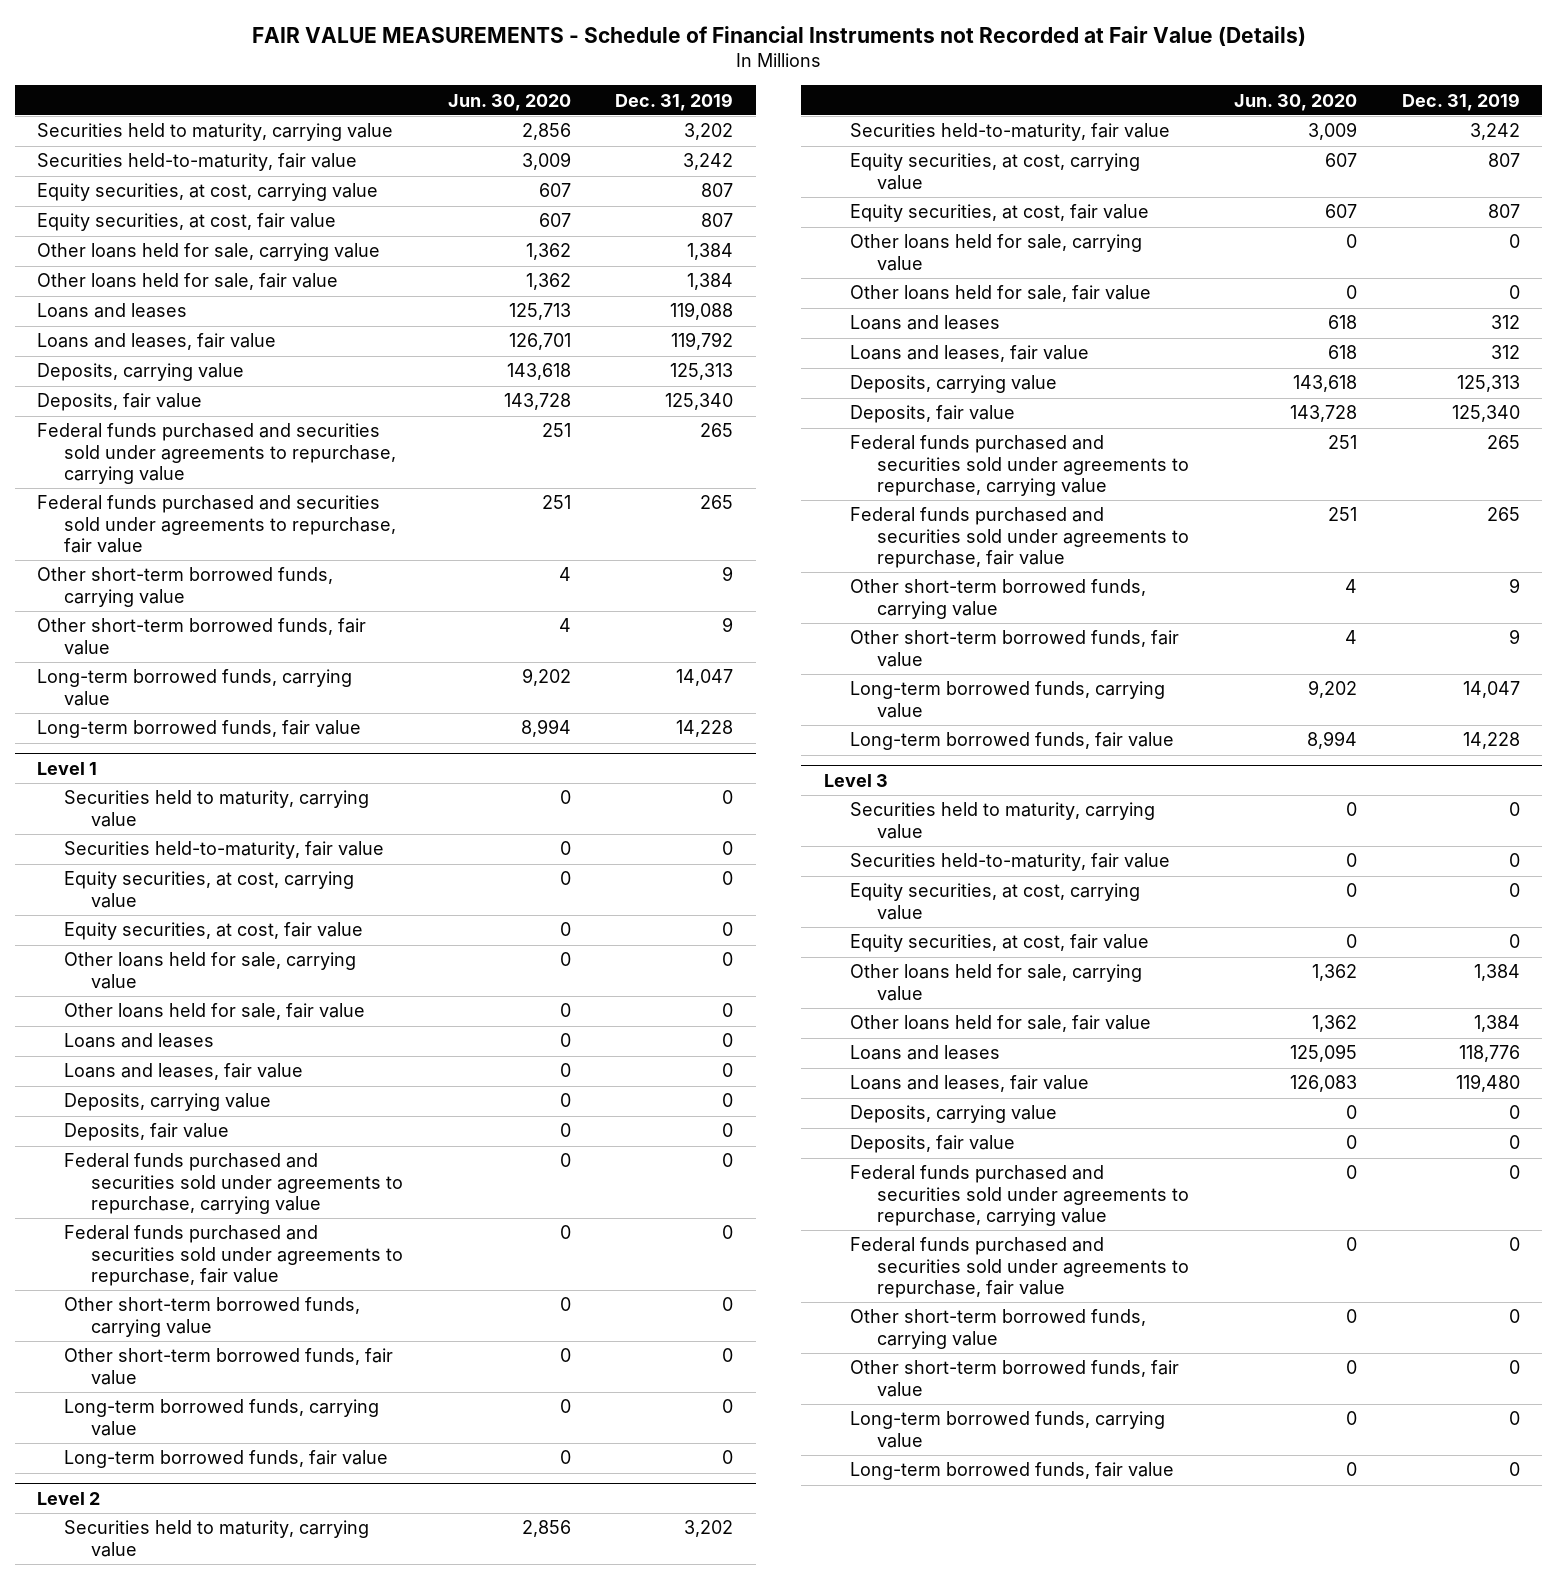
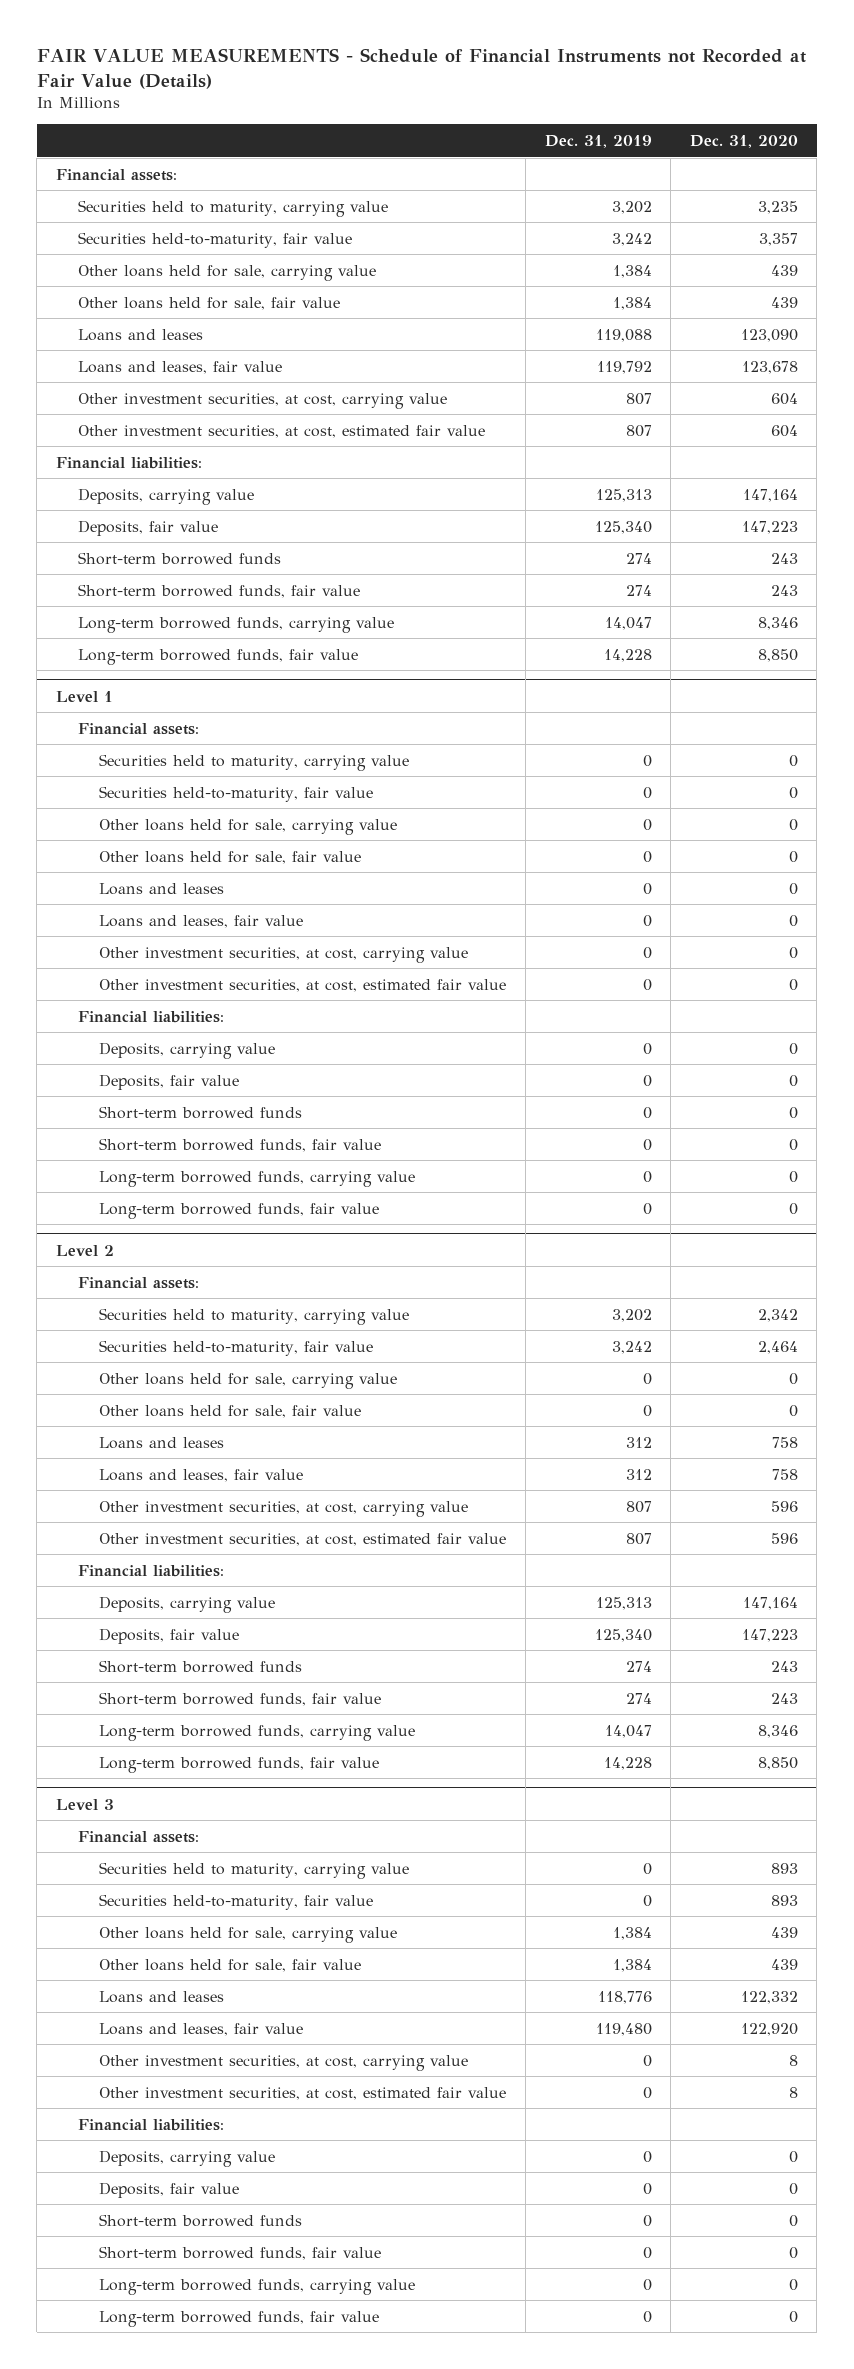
- | Jun. 30, 2020 | Dec. 31, 2019
+ | Dec. 31, 2019 | Dec. 31, 2020
+ Financial assets:
- Equity securities, at cost, carrying value | 607 | 807
- Equity securities, at cost, fair value | 607 | 807
+ Other investment securities, at cost, carrying value | 807 | 604
+ Other investment securities, at cost, estimated fair value | 807 | 604
+ Financial liabilities:
- Federal funds purchased and securities sold under agreements to repurchase, carrying value | 251 | 265
- Federal funds purchased and securities sold under agreements to repurchase, fair value | 251 | 265
- Other short-term borrowed funds, carrying value | 4 | 9
- Other short-term borrowed funds, fair value | 4 | 9
+ Short-term borrowed funds | 274 | 243
+ Short-term borrowed funds, fair value | 274 | 243
@ Level 1
+ Financial assets:
- Equity securities, at cost, carrying value | 0 | 0
- Equity securities, at cost, fair value | 0 | 0
+ Other investment securities, at cost, carrying value | 0 | 0
+ Other investment securities, at cost, estimated fair value | 0 | 0
+ Financial liabilities:
- Federal funds purchased and securities sold under agreements to repurchase, carrying value | 0 | 0
- Federal funds purchased and securities sold under agreements to repurchase, fair value | 0 | 0
- Other short-term borrowed funds, carrying value | 0 | 0
- Other short-term borrowed funds, fair value | 0 | 0
+ Short-term borrowed funds | 0 | 0
+ Short-term borrowed funds, fair value | 0 | 0
@ Level 2
+ Financial assets:
- Equity securities, at cost, carrying value | 607 | 807
- Equity securities, at cost, fair value | 607 | 807
+ Other investment securities, at cost, carrying value | 807 | 596
+ Other investment securities, at cost, estimated fair value | 807 | 596
+ Financial liabilities:
- Federal funds purchased and securities sold under agreements to repurchase, carrying value | 251 | 265
- Federal funds purchased and securities sold under agreements to repurchase, fair value | 251 | 265
- Other short-term borrowed funds, carrying value | 4 | 9
- Other short-term borrowed funds, fair value | 4 | 9
+ Short-term borrowed funds | 274 | 243
+ Short-term borrowed funds, fair value | 274 | 243
@ Level 3
+ Financial assets:
- Equity securities, at cost, carrying value | 0 | 0
- Equity securities, at cost, fair value | 0 | 0
+ Other investment securities, at cost, carrying value | 0 | 8
+ Other investment securities, at cost, estimated fair value | 0 | 8
+ Financial liabilities:
- Federal funds purchased and securities sold under agreements to repurchase, carrying value | 0 | 0
- Federal funds purchased and securities sold under agreements to repurchase, fair value | 0 | 0
- Other short-term borrowed funds, carrying value | 0 | 0
- Other short-term borrowed funds, fair value | 0 | 0
+ Short-term borrowed funds | 0 | 0
+ Short-term borrowed funds, fair value | 0 | 0

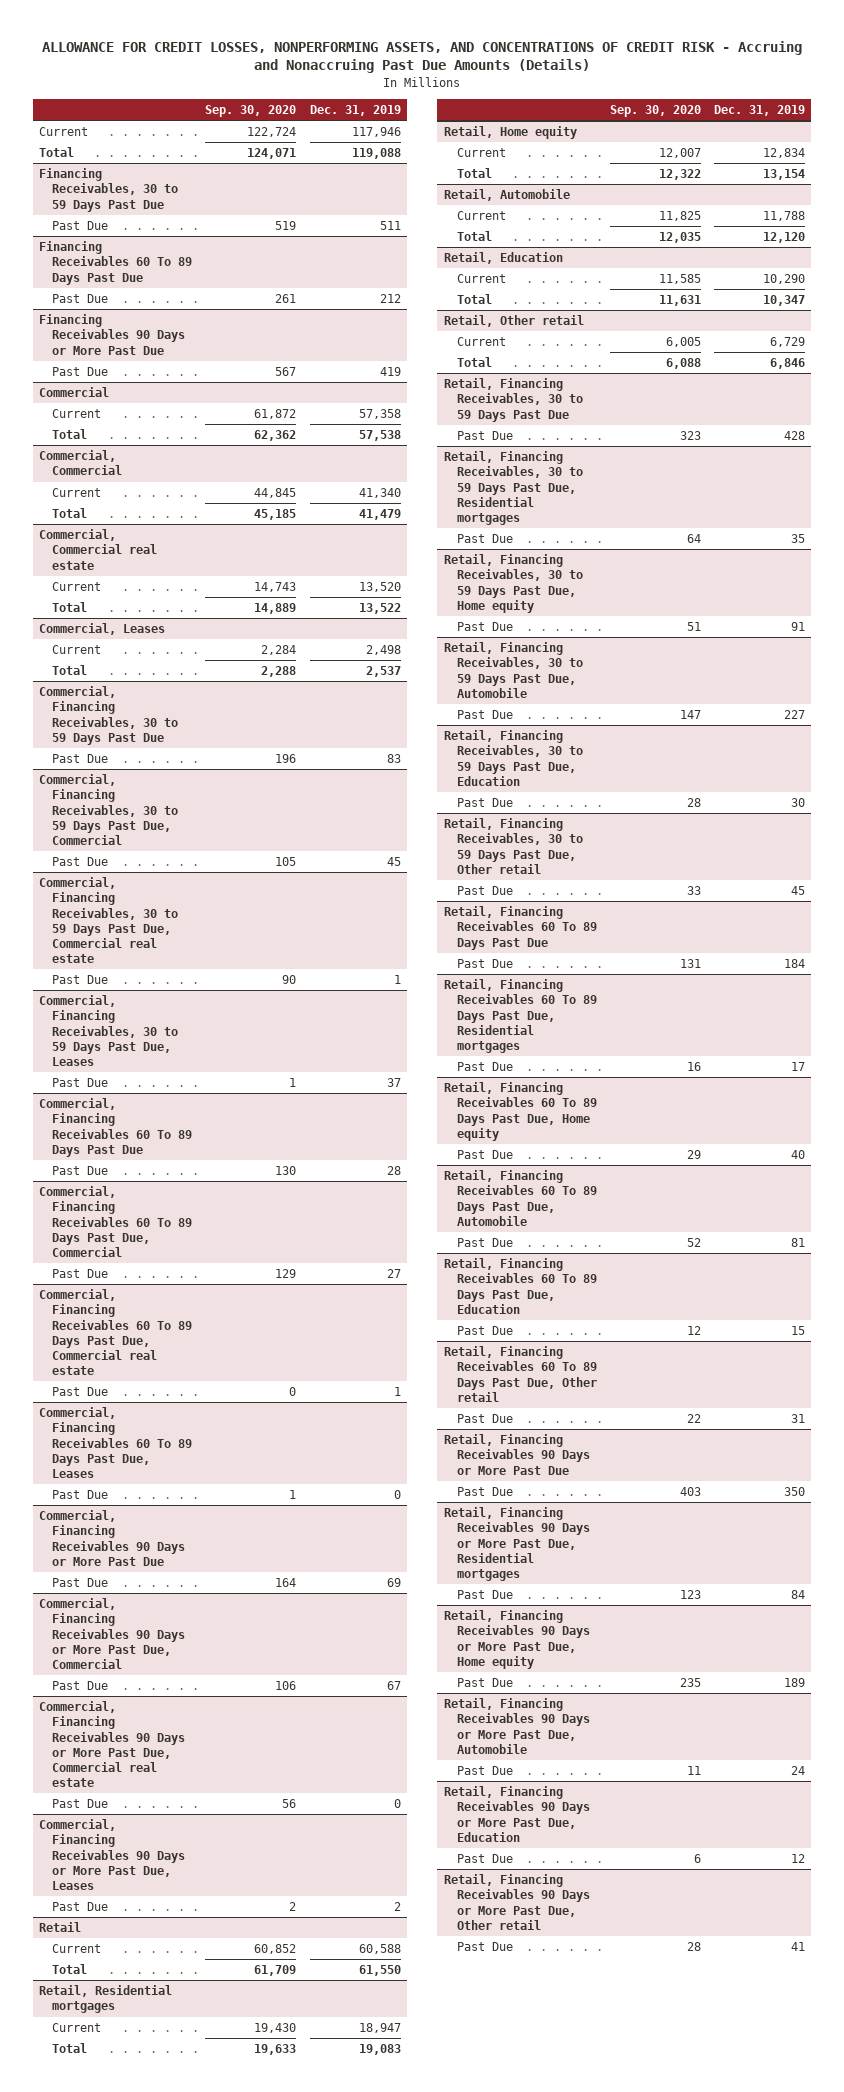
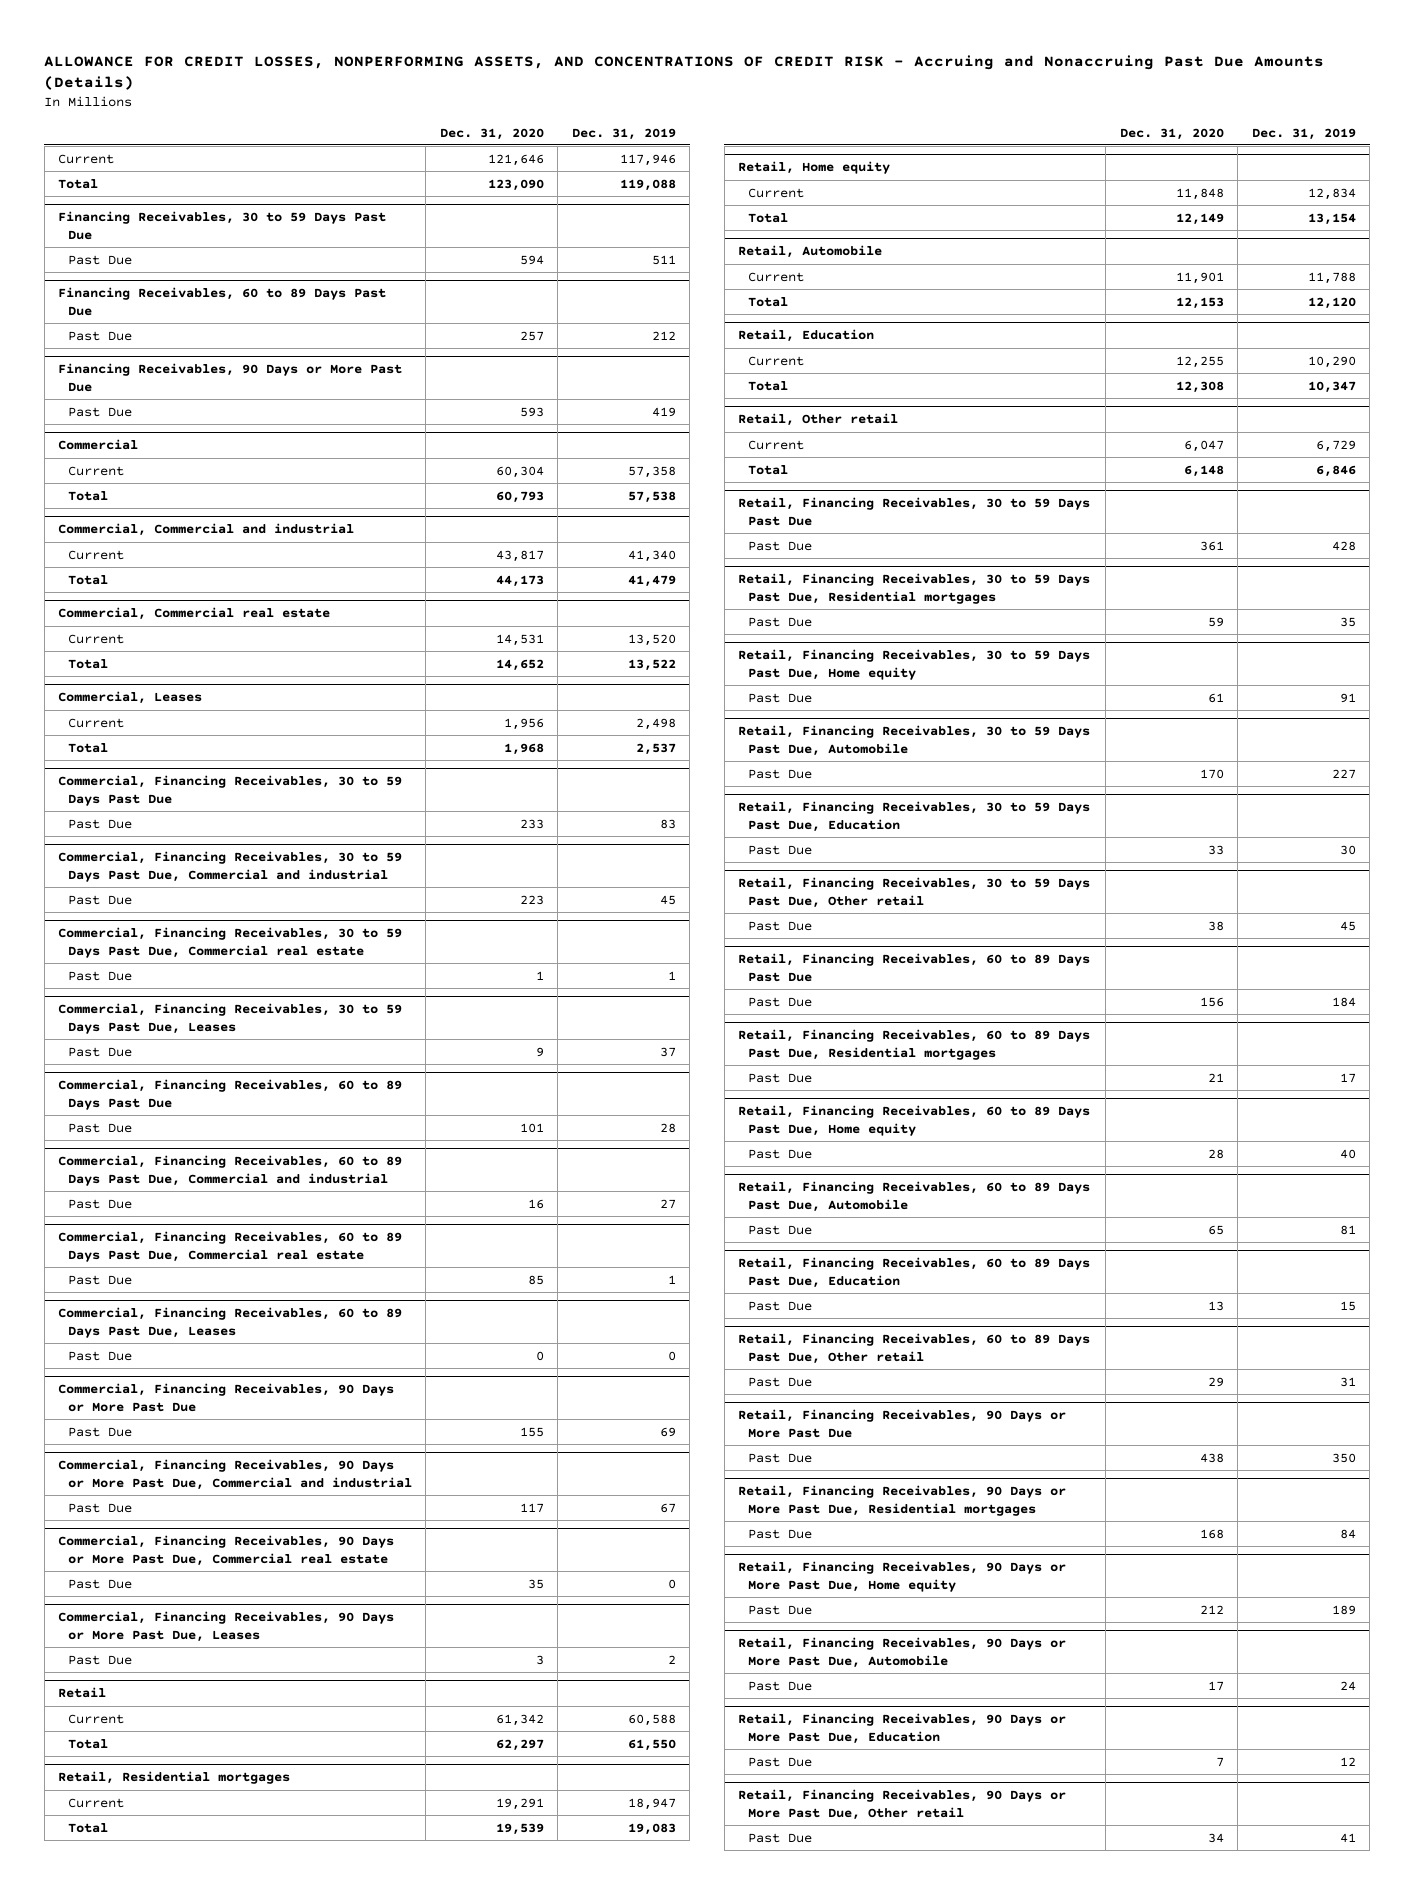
- | Sep. 30, 2020 | Dec. 31, 2019
+ | Dec. 31, 2020 | Dec. 31, 2019
- Financing Receivables 60 To 89 Days Past Due
+ Financing Receivables, 60 to 89 Days Past Due
- Financing Receivables 90 Days or More Past Due
+ Financing Receivables, 90 Days or More Past Due
- Commercial, Commercial
+ Commercial, Commercial and industrial
- Commercial, Financing Receivables, 30 to 59 Days Past Due, Commercial
+ Commercial, Financing Receivables, 30 to 59 Days Past Due, Commercial and industrial
- Commercial, Financing Receivables 60 To 89 Days Past Due
+ Commercial, Financing Receivables, 60 to 89 Days Past Due
- Commercial, Financing Receivables 60 To 89 Days Past Due, Commercial
+ Commercial, Financing Receivables, 60 to 89 Days Past Due, Commercial and industrial
- Commercial, Financing Receivables 60 To 89 Days Past Due, Commercial real estate
+ Commercial, Financing Receivables, 60 to 89 Days Past Due, Commercial real estate
- Commercial, Financing Receivables 60 To 89 Days Past Due, Leases
+ Commercial, Financing Receivables, 60 to 89 Days Past Due, Leases
- Commercial, Financing Receivables 90 Days or More Past Due
+ Commercial, Financing Receivables, 90 Days or More Past Due
- Commercial, Financing Receivables 90 Days or More Past Due, Commercial
+ Commercial, Financing Receivables, 90 Days or More Past Due, Commercial and industrial
- Commercial, Financing Receivables 90 Days or More Past Due, Commercial real estate
+ Commercial, Financing Receivables, 90 Days or More Past Due, Commercial real estate
- Commercial, Financing Receivables 90 Days or More Past Due, Leases
+ Commercial, Financing Receivables, 90 Days or More Past Due, Leases
- Retail, Financing Receivables 60 To 89 Days Past Due
+ Retail, Financing Receivables, 60 to 89 Days Past Due
- Retail, Financing Receivables 60 To 89 Days Past Due, Residential mortgages
+ Retail, Financing Receivables, 60 to 89 Days Past Due, Residential mortgages
- Retail, Financing Receivables 60 To 89 Days Past Due, Home equity
+ Retail, Financing Receivables, 60 to 89 Days Past Due, Home equity
- Retail, Financing Receivables 60 To 89 Days Past Due, Automobile
+ Retail, Financing Receivables, 60 to 89 Days Past Due, Automobile
- Retail, Financing Receivables 60 To 89 Days Past Due, Education
+ Retail, Financing Receivables, 60 to 89 Days Past Due, Education
- Retail, Financing Receivables 60 To 89 Days Past Due, Other retail
+ Retail, Financing Receivables, 60 to 89 Days Past Due, Other retail
- Retail, Financing Receivables 90 Days or More Past Due
+ Retail, Financing Receivables, 90 Days or More Past Due
- Retail, Financing Receivables 90 Days or More Past Due, Residential mortgages
+ Retail, Financing Receivables, 90 Days or More Past Due, Residential mortgages
- Retail, Financing Receivables 90 Days or More Past Due, Home equity
+ Retail, Financing Receivables, 90 Days or More Past Due, Home equity
- Retail, Financing Receivables 90 Days or More Past Due, Automobile
+ Retail, Financing Receivables, 90 Days or More Past Due, Automobile
- Retail, Financing Receivables 90 Days or More Past Due, Education
+ Retail, Financing Receivables, 90 Days or More Past Due, Education
- Retail, Financing Receivables 90 Days or More Past Due, Other retail
+ Retail, Financing Receivables, 90 Days or More Past Due, Other retail

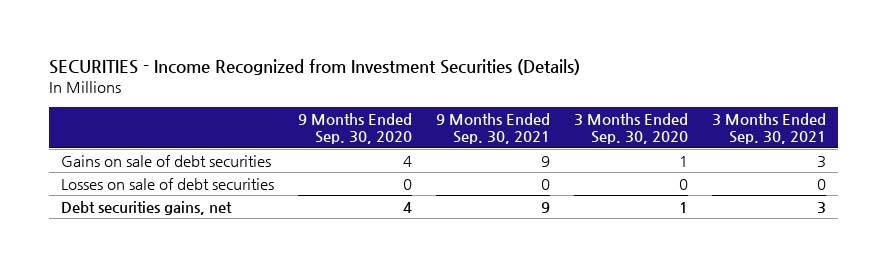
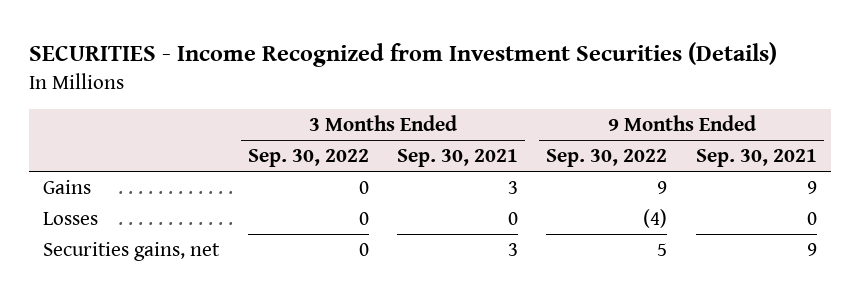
- | 9 Months Ended Sep. 30, 2020 | 9 Months Ended Sep. 30, 2021 | 3 Months Ended Sep. 30, 2020 | 3 Months Ended Sep. 30, 2021
+ | 3 Months Ended Sep. 30, 2022 | 3 Months Ended Sep. 30, 2021 | 9 Months Ended Sep. 30, 2022 | 9 Months Ended Sep. 30, 2021
- Gains on sale of debt securities | 4 | 9 | 1 | 3
- Losses on sale of debt securities | 0 | 0 | 0 | 0
- Debt securities gains, net | 4 | 9 | 1 | 3
+ Gains | 0 | 3 | 9 | 9
+ Losses | 0 | 0 | (4) | 0
+ Securities gains, net | 0 | 3 | 5 | 9

